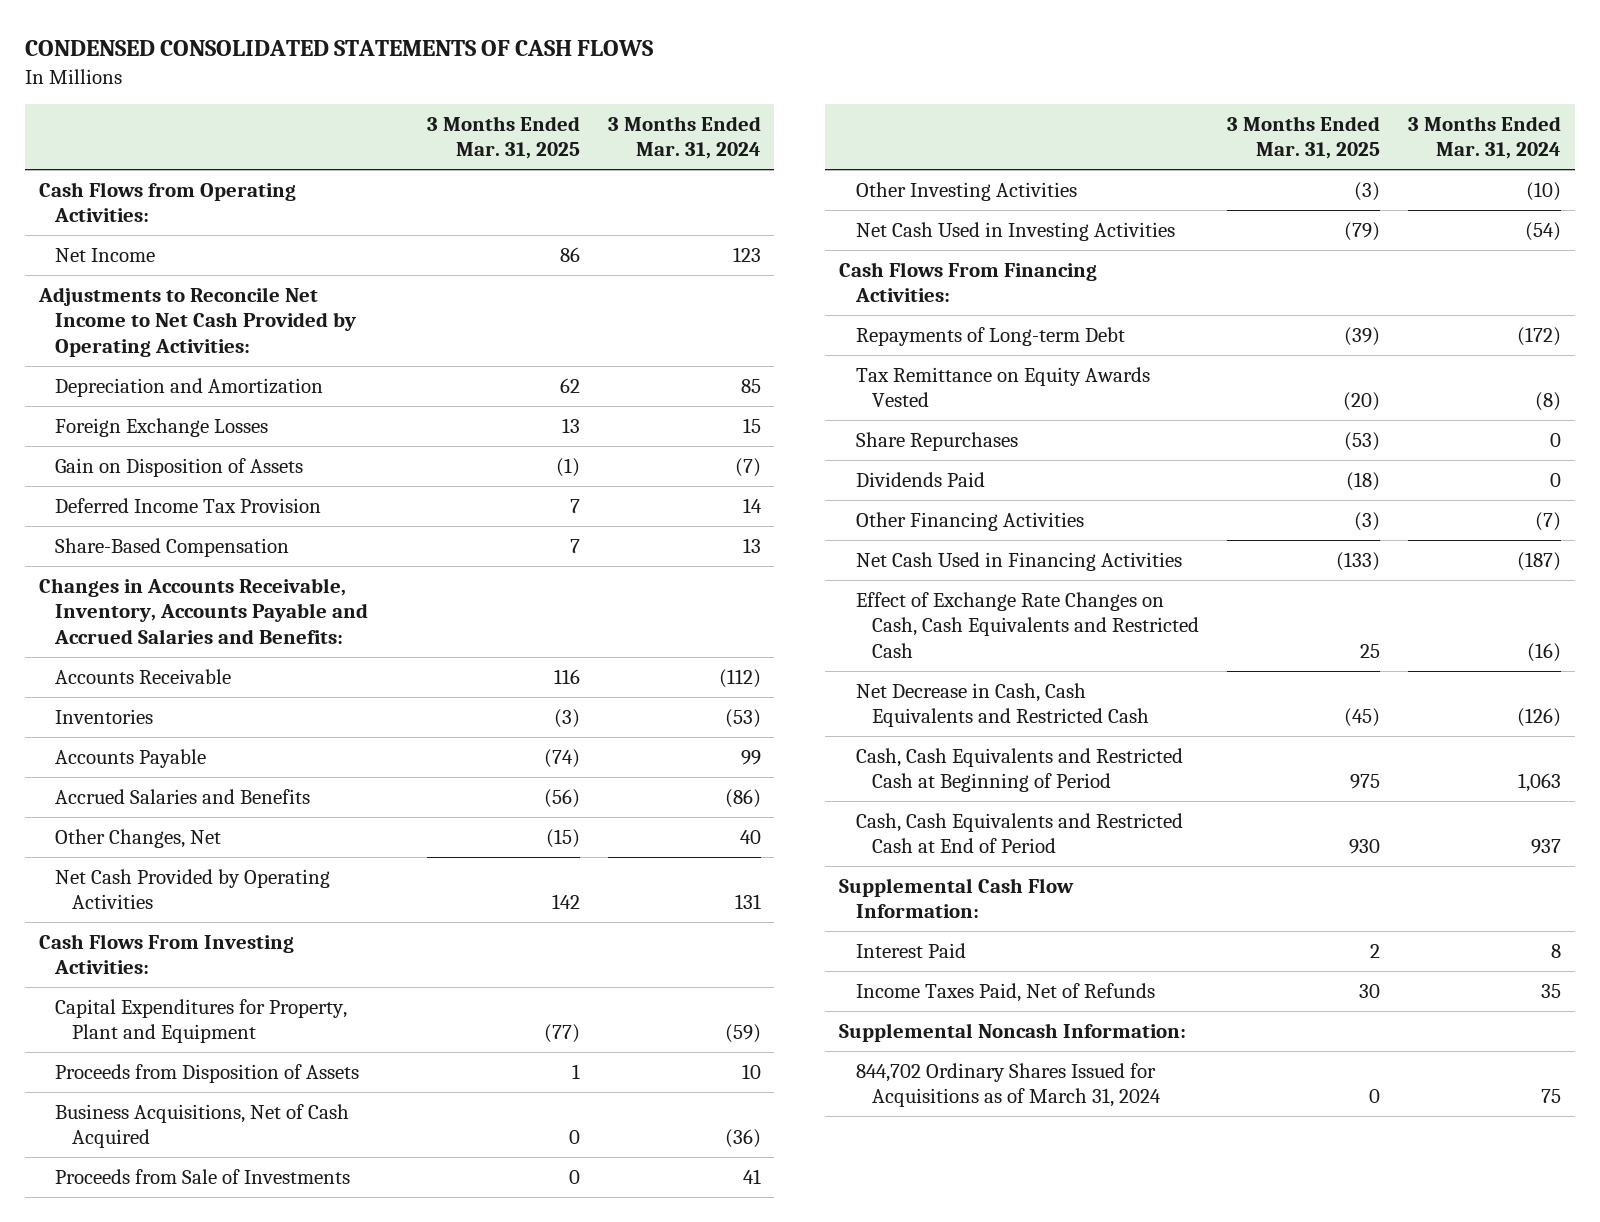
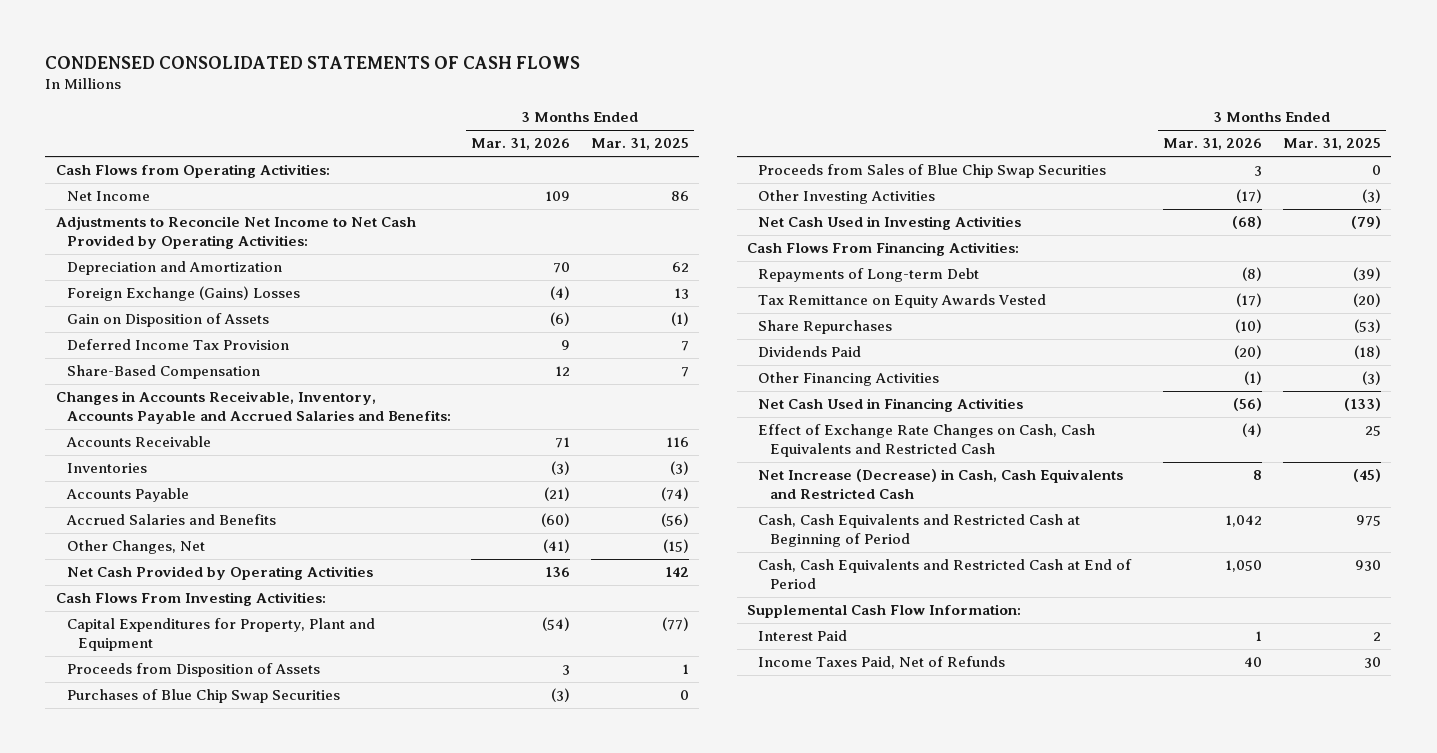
- | 3 Months Ended Mar. 31, 2025 | 3 Months Ended Mar. 31, 2024
+ | 3 Months Ended Mar. 31, 2026 | 3 Months Ended Mar. 31, 2025
- Foreign Exchange Losses | 13 | 15
+ Foreign Exchange (Gains) Losses | (4) | 13
- Business Acquisitions, Net of Cash Acquired | 0 | (36)
- Proceeds from Sale of Investments | 0 | 41
+ Purchases of Blue Chip Swap Securities | (3) | 0
+ Proceeds from Sales of Blue Chip Swap Securities | 3 | 0
- Net Decrease in Cash, Cash Equivalents and Restricted Cash | (45) | (126)
+ Net Increase (Decrease) in Cash, Cash Equivalents and Restricted Cash | 8 | (45)
- Supplemental Noncash Information:
- 844,702 Ordinary Shares Issued for Acquisitions as of March 31, 2024 | 0 | 75

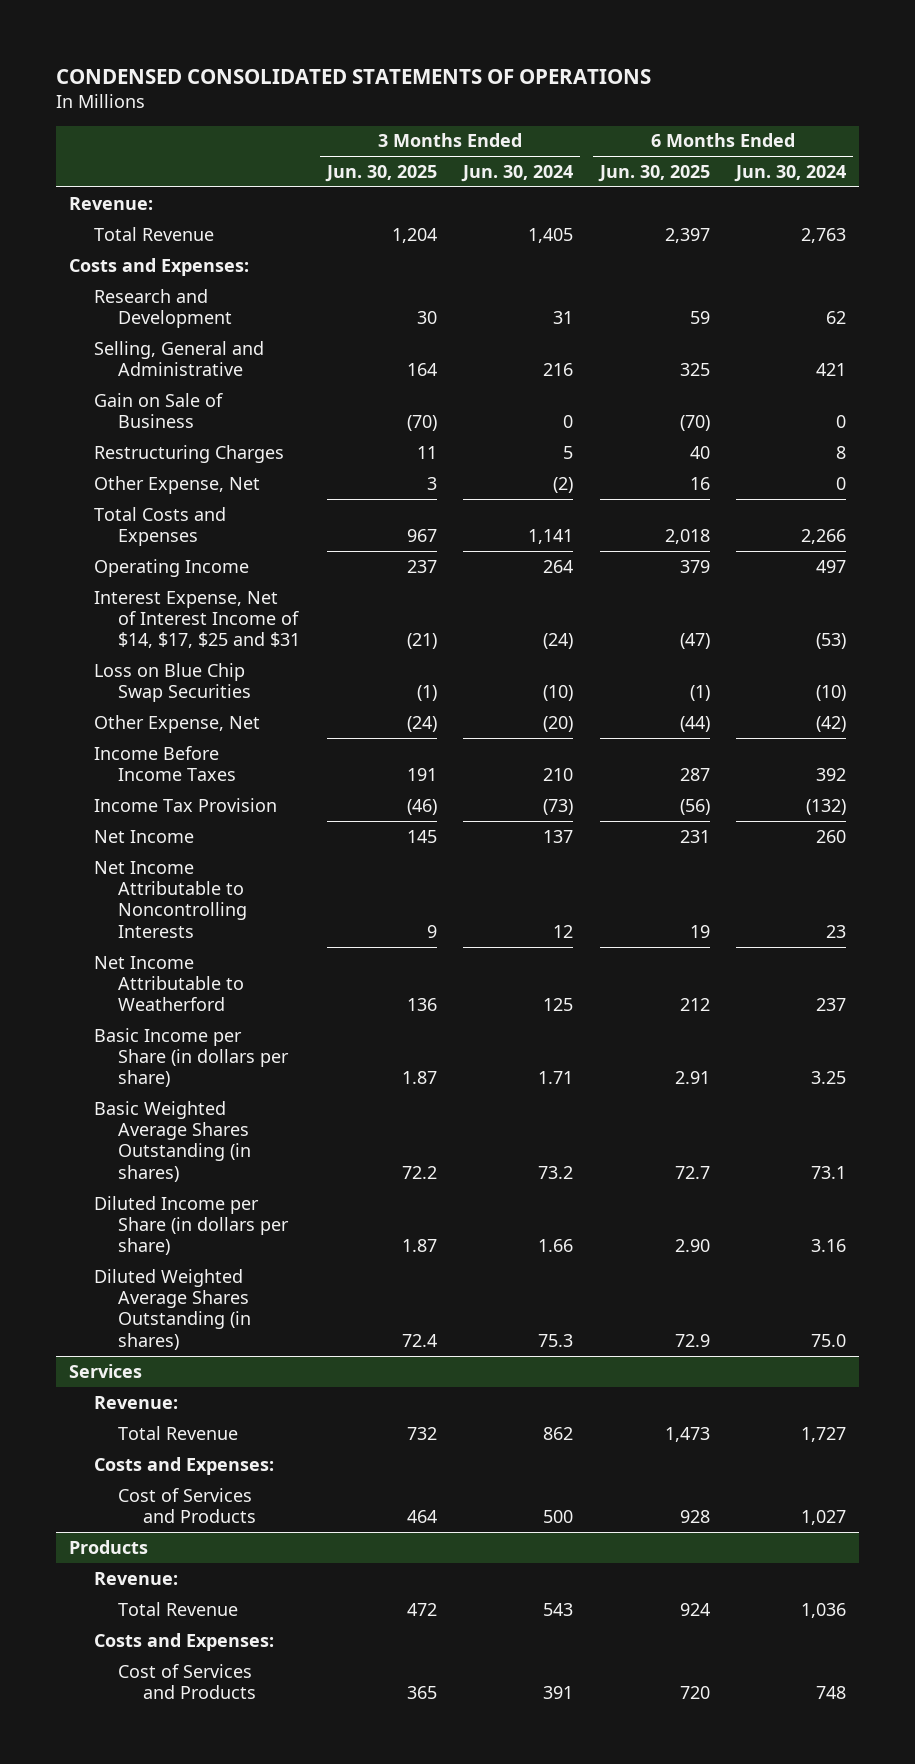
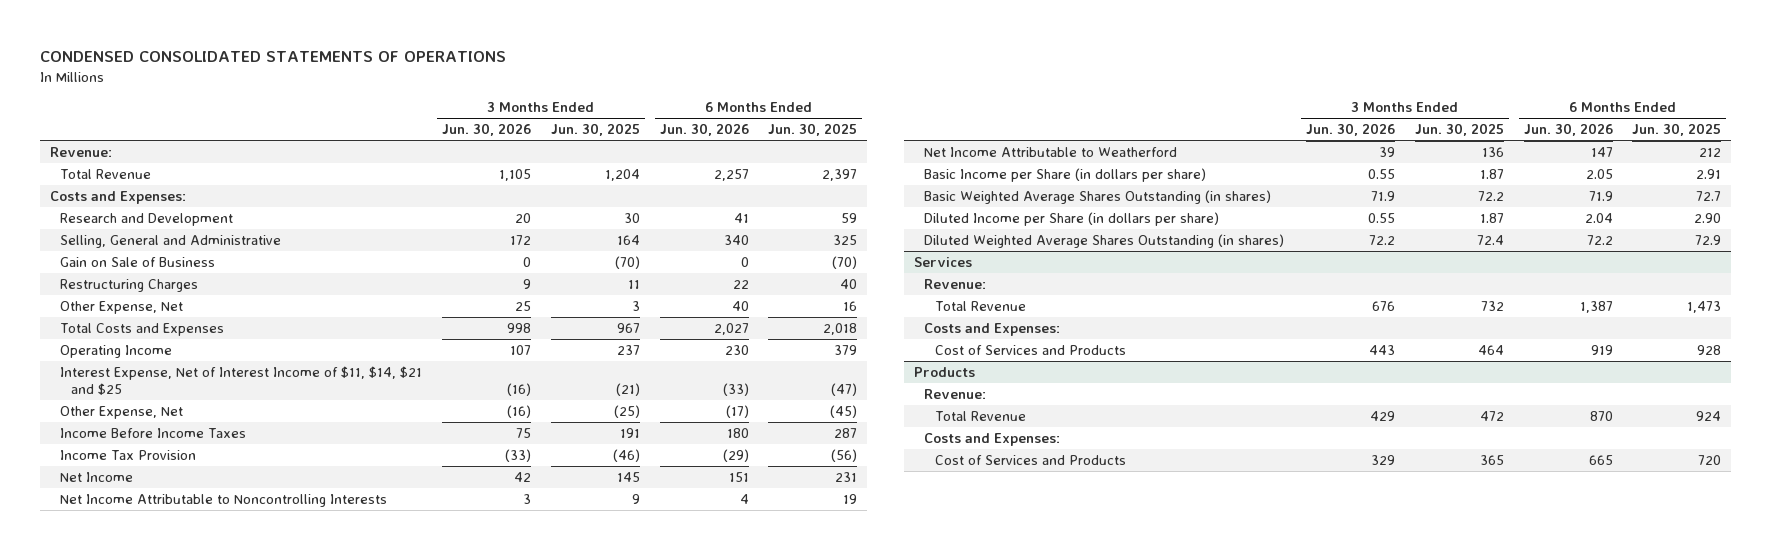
- | 3 Months Ended Jun. 30, 2025 | 3 Months Ended Jun. 30, 2024 | 6 Months Ended Jun. 30, 2025 | 6 Months Ended Jun. 30, 2024
+ | 3 Months Ended Jun. 30, 2026 | 3 Months Ended Jun. 30, 2025 | 6 Months Ended Jun. 30, 2026 | 6 Months Ended Jun. 30, 2025
- Interest Expense, Net of Interest Income of $14, $17, $25 and $31 | (21) | (24) | (47) | (53)
- Loss on Blue Chip Swap Securities | (1) | (10) | (1) | (10)
- Other Expense, Net | (24) | (20) | (44) | (42)
+ Interest Expense, Net of Interest Income of $11, $14, $21 and $25 | (16) | (21) | (33) | (47)
+ Other Expense, Net | (16) | (25) | (17) | (45)

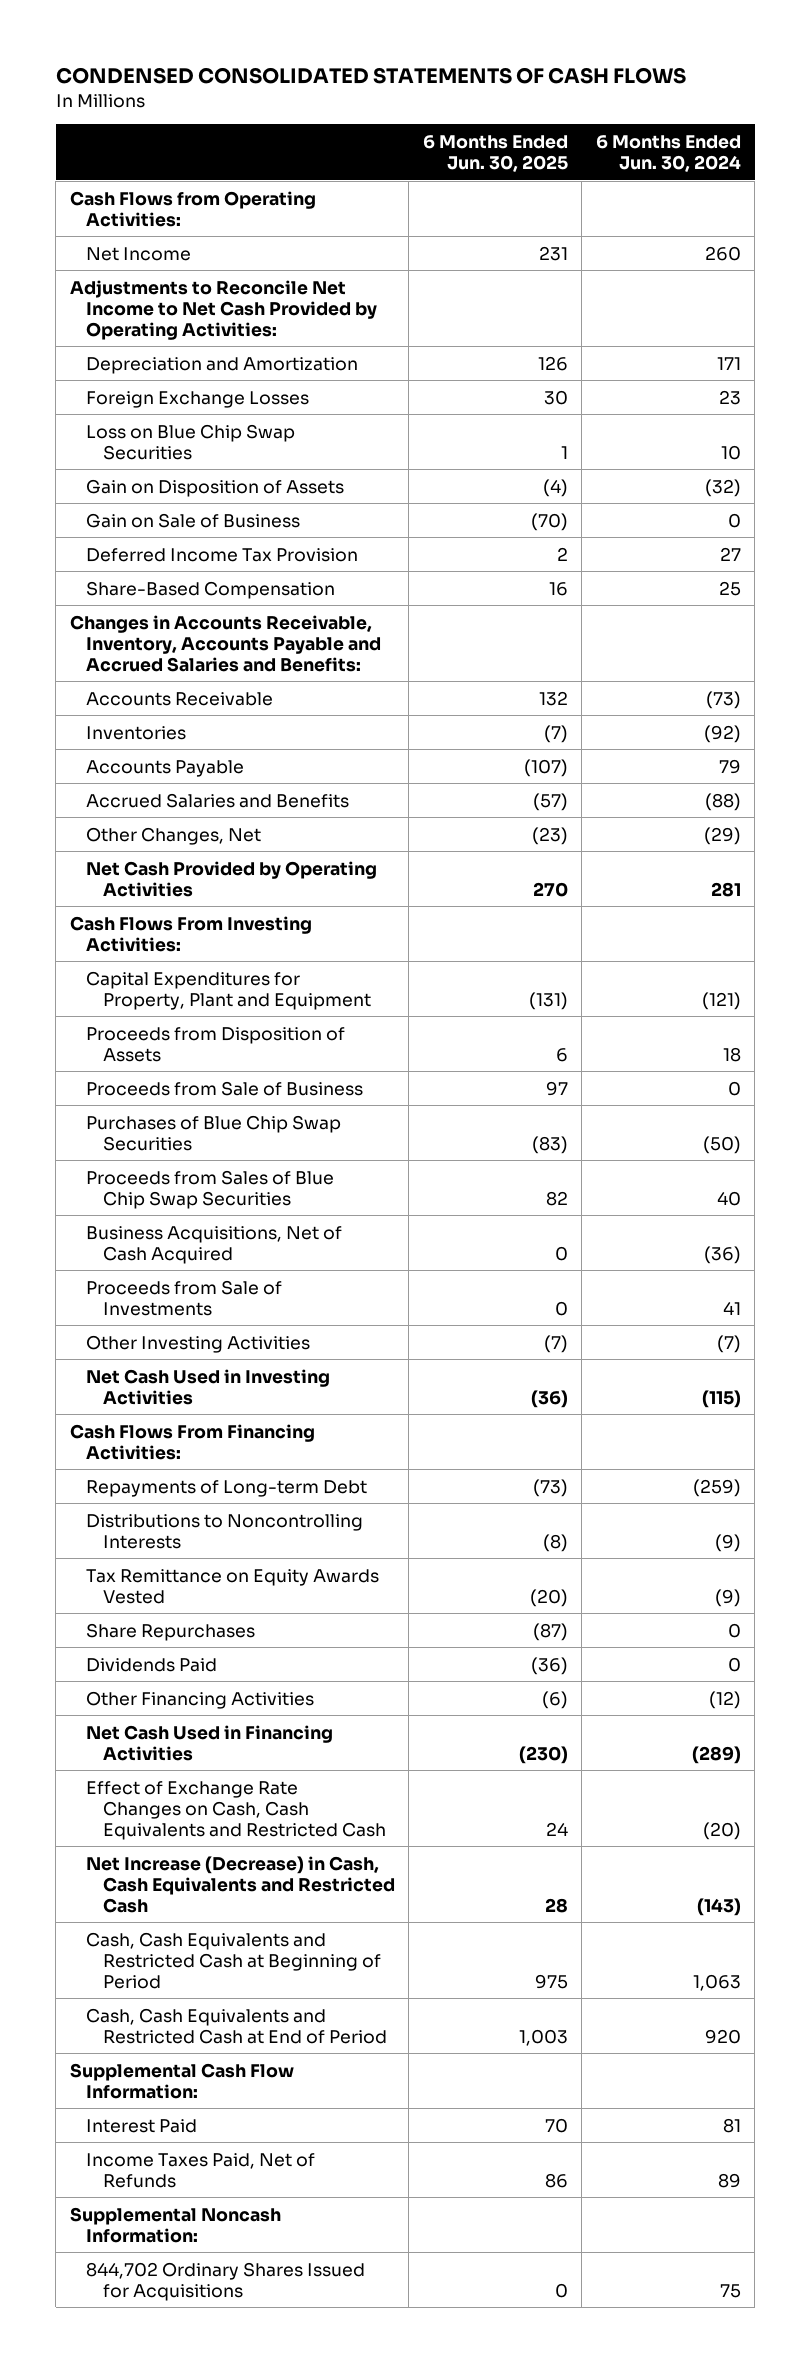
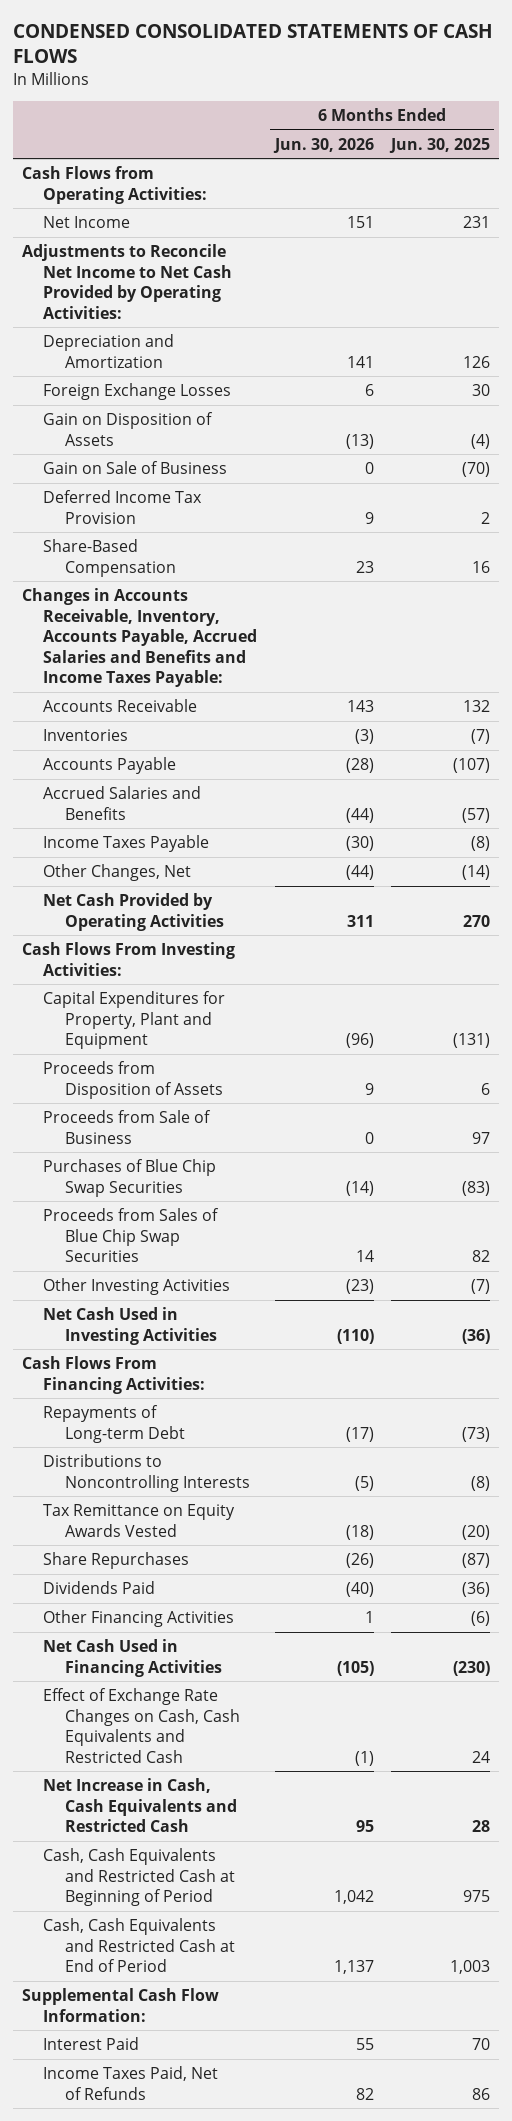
- | 6 Months Ended Jun. 30, 2025 | 6 Months Ended Jun. 30, 2024
+ | 6 Months Ended Jun. 30, 2026 | 6 Months Ended Jun. 30, 2025
- Loss on Blue Chip Swap Securities | 1 | 10
- Changes in Accounts Receivable, Inventory, Accounts Payable and Accrued Salaries and Benefits:
+ Changes in Accounts Receivable, Inventory, Accounts Payable, Accrued Salaries and Benefits and Income Taxes Payable:
- Other Changes, Net | (23) | (29)
+ Income Taxes Payable | (30) | (8)
+ Other Changes, Net | (44) | (14)
- Business Acquisitions, Net of Cash Acquired | 0 | (36)
- Proceeds from Sale of Investments | 0 | 41
- Net Increase (Decrease) in Cash, Cash Equivalents and Restricted Cash | 28 | (143)
+ Net Increase in Cash, Cash Equivalents and Restricted Cash | 95 | 28
- Supplemental Noncash Information:
- 844,702 Ordinary Shares Issued for Acquisitions | 0 | 75

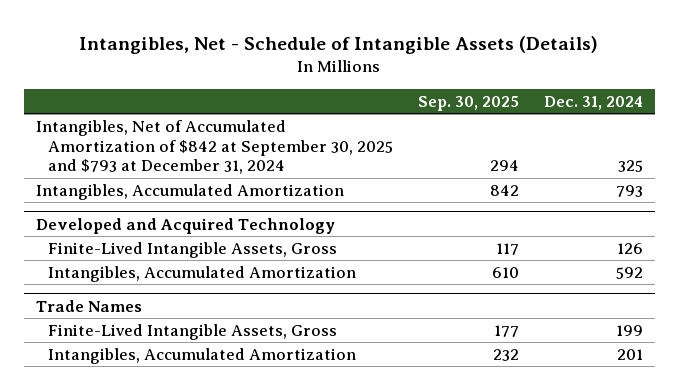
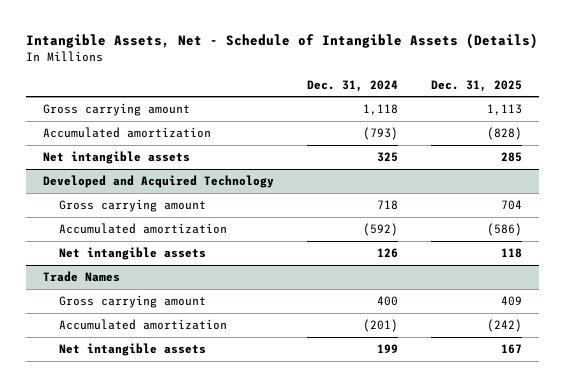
- Intangibles, Net - Schedule of Intangible Assets (Details)
+ Intangible Assets, Net - Schedule of Intangible Assets (Details)
- | Sep. 30, 2025 | Dec. 31, 2024
+ | Dec. 31, 2024 | Dec. 31, 2025
- Intangibles, Net of Accumulated Amortization of $842 at September 30, 2025 and $793 at December 31, 2024 | 294 | 325
- Intangibles, Accumulated Amortization | 842 | 793
+ Gross carrying amount | 1,118 | 1,113
+ Accumulated amortization | (793) | (828)
+ Net intangible assets | 325 | 285
@ Developed and Acquired Technology
- Finite-Lived Intangible Assets, Gross | 117 | 126
- Intangibles, Accumulated Amortization | 610 | 592
+ Gross carrying amount | 718 | 704
+ Accumulated amortization | (592) | (586)
+ Net intangible assets | 126 | 118
@ Trade Names
- Finite-Lived Intangible Assets, Gross | 177 | 199
- Intangibles, Accumulated Amortization | 232 | 201
+ Gross carrying amount | 400 | 409
+ Accumulated amortization | (201) | (242)
+ Net intangible assets | 199 | 167

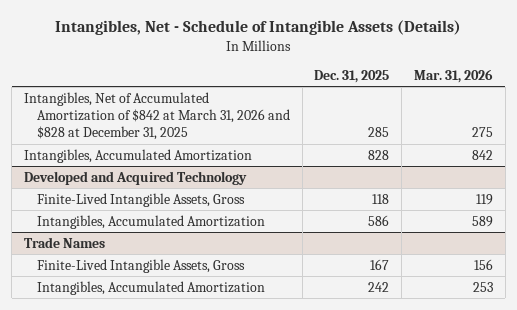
- Intangible Assets, Net - Schedule of Intangible Assets (Details)
+ Intangibles, Net - Schedule of Intangible Assets (Details)
- | Dec. 31, 2024 | Dec. 31, 2025
+ | Dec. 31, 2025 | Mar. 31, 2026
- Gross carrying amount | 1,118 | 1,113
- Accumulated amortization | (793) | (828)
- Net intangible assets | 325 | 285
+ Intangibles, Net of Accumulated Amortization of $842 at March 31, 2026 and $828 at December 31, 2025 | 285 | 275
+ Intangibles, Accumulated Amortization | 828 | 842
@ Developed and Acquired Technology
- Gross carrying amount | 718 | 704
- Accumulated amortization | (592) | (586)
- Net intangible assets | 126 | 118
+ Finite-Lived Intangible Assets, Gross | 118 | 119
+ Intangibles, Accumulated Amortization | 586 | 589
@ Trade Names
- Gross carrying amount | 400 | 409
- Accumulated amortization | (201) | (242)
- Net intangible assets | 199 | 167
+ Finite-Lived Intangible Assets, Gross | 167 | 156
+ Intangibles, Accumulated Amortization | 242 | 253

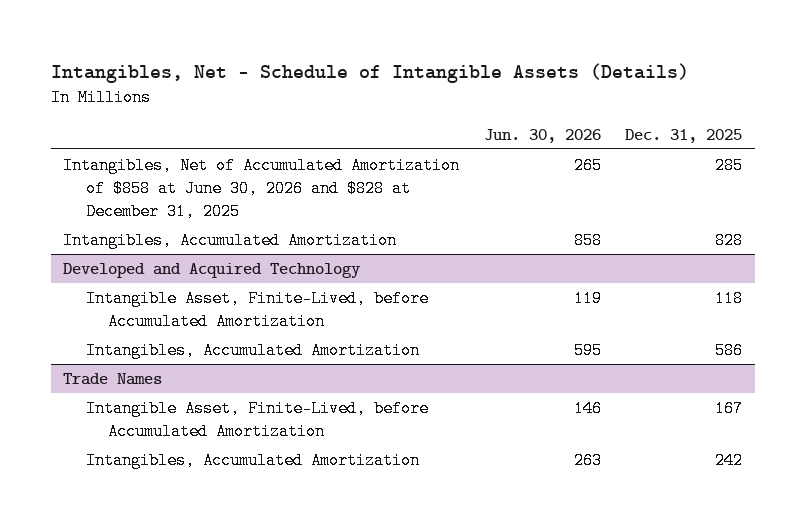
- | Dec. 31, 2025 | Mar. 31, 2026
+ | Jun. 30, 2026 | Dec. 31, 2025
- Intangibles, Net of Accumulated Amortization of $842 at March 31, 2026 and $828 at December 31, 2025 | 285 | 275
+ Intangibles, Net of Accumulated Amortization of $858 at June 30, 2026 and $828 at December 31, 2025 | 265 | 285
@ Developed and Acquired Technology
- Finite-Lived Intangible Assets, Gross | 118 | 119
+ Intangible Asset, Finite-Lived, before Accumulated Amortization | 119 | 118
@ Trade Names
- Finite-Lived Intangible Assets, Gross | 167 | 156
+ Intangible Asset, Finite-Lived, before Accumulated Amortization | 146 | 167

